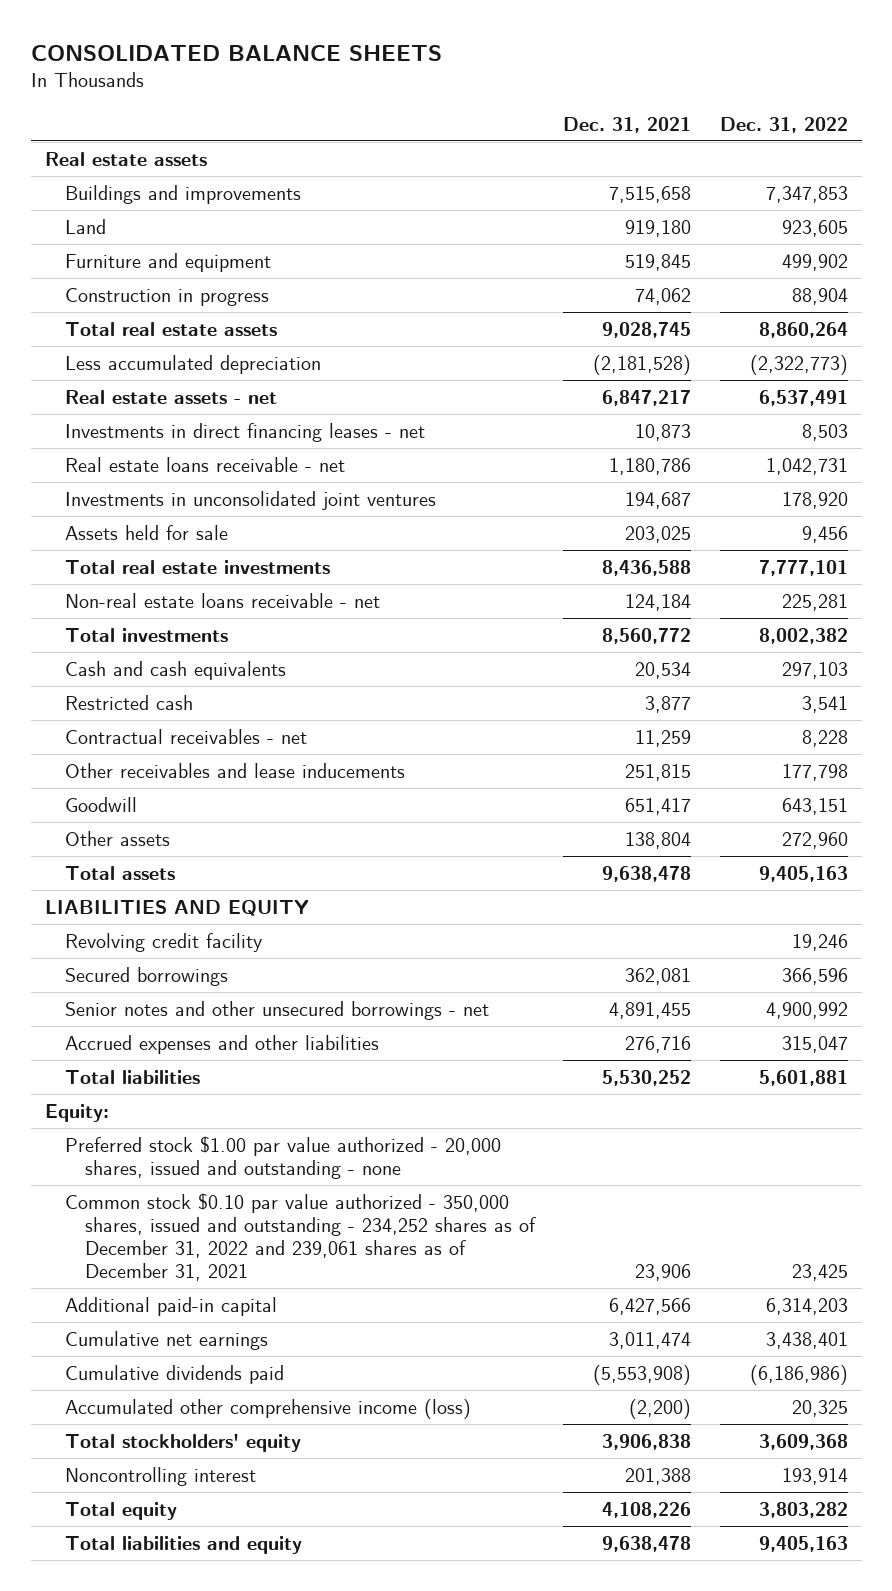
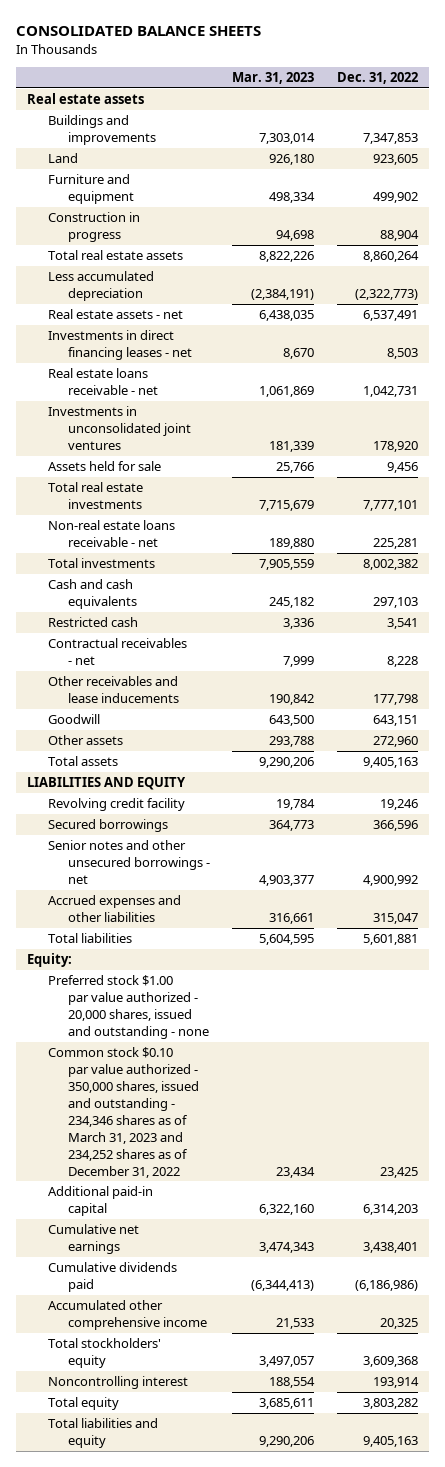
- | Dec. 31, 2021 | Dec. 31, 2022
+ | Mar. 31, 2023 | Dec. 31, 2022
- Common stock $0.10 par value authorized - 350,000 shares, issued and outstanding - 234,252 shares as of December 31, 2022 and 239,061 shares as of December 31, 2021 | 23,906 | 23,425
+ Common stock $0.10 par value authorized - 350,000 shares, issued and outstanding - 234,346 shares as of March 31, 2023 and 234,252 shares as of December 31, 2022 | 23,434 | 23,425
- Accumulated other comprehensive income (loss) | (2,200) | 20,325
+ Accumulated other comprehensive income | 21,533 | 20,325

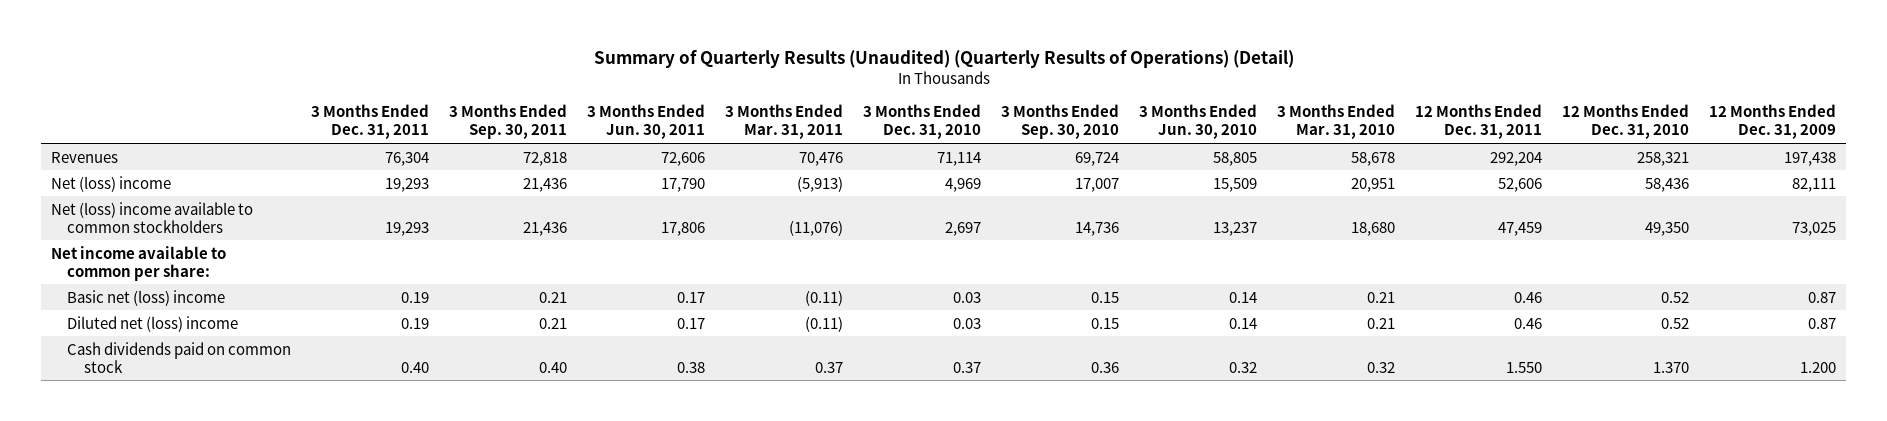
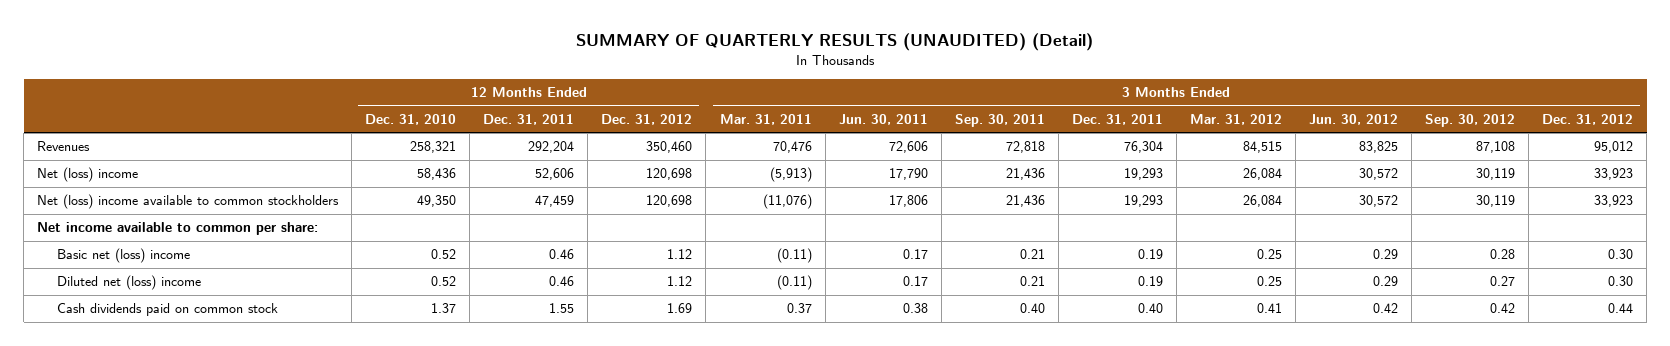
- Summary of Quarterly Results (Unaudited) (Quarterly Results of Operations) (Detail)
+ SUMMARY OF QUARTERLY RESULTS (UNAUDITED) (Detail)
- | 3 Months Ended Dec. 31, 2011 | 3 Months Ended Sep. 30, 2011 | 3 Months Ended Jun. 30, 2011 | 3 Months Ended Mar. 31, 2011 | 3 Months Ended Dec. 31, 2010 | 3 Months Ended Sep. 30, 2010 | 3 Months Ended Jun. 30, 2010 | 3 Months Ended Mar. 31, 2010 | 12 Months Ended Dec. 31, 2011 | 12 Months Ended Dec. 31, 2010 | 12 Months Ended Dec. 31, 2009
+ | 12 Months Ended Dec. 31, 2010 | 12 Months Ended Dec. 31, 2011 | 12 Months Ended Dec. 31, 2012 | 3 Months Ended Mar. 31, 2011 | 3 Months Ended Jun. 30, 2011 | 3 Months Ended Sep. 30, 2011 | 3 Months Ended Dec. 31, 2011 | 3 Months Ended Mar. 31, 2012 | 3 Months Ended Jun. 30, 2012 | 3 Months Ended Sep. 30, 2012 | 3 Months Ended Dec. 31, 2012
- Cash dividends paid on common stock | 0.40 | 0.40 | 0.38 | 0.37 | 0.37 | 0.36 | 0.32 | 0.32 | 1.550 | 1.370 | 1.200
+ Cash dividends paid on common stock | 1.37 | 1.55 | 1.69 | 0.37 | 0.38 | 0.40 | 0.40 | 0.41 | 0.42 | 0.42 | 0.44

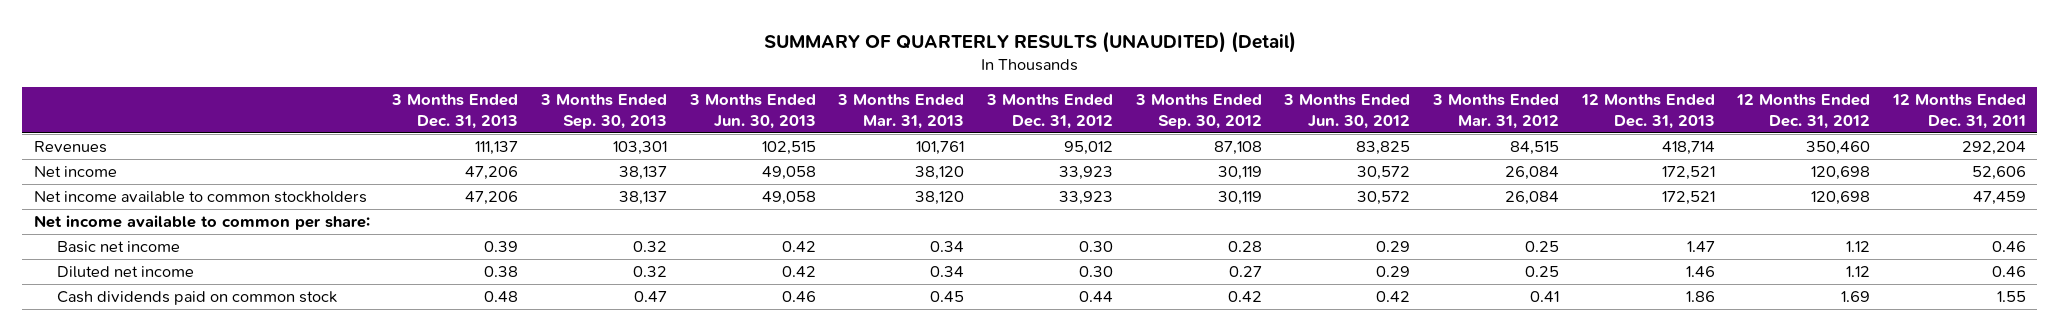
- | 12 Months Ended Dec. 31, 2010 | 12 Months Ended Dec. 31, 2011 | 12 Months Ended Dec. 31, 2012 | 3 Months Ended Mar. 31, 2011 | 3 Months Ended Jun. 30, 2011 | 3 Months Ended Sep. 30, 2011 | 3 Months Ended Dec. 31, 2011 | 3 Months Ended Mar. 31, 2012 | 3 Months Ended Jun. 30, 2012 | 3 Months Ended Sep. 30, 2012 | 3 Months Ended Dec. 31, 2012
+ | 3 Months Ended Dec. 31, 2013 | 3 Months Ended Sep. 30, 2013 | 3 Months Ended Jun. 30, 2013 | 3 Months Ended Mar. 31, 2013 | 3 Months Ended Dec. 31, 2012 | 3 Months Ended Sep. 30, 2012 | 3 Months Ended Jun. 30, 2012 | 3 Months Ended Mar. 31, 2012 | 12 Months Ended Dec. 31, 2013 | 12 Months Ended Dec. 31, 2012 | 12 Months Ended Dec. 31, 2011
- Net (loss) income | 58,436 | 52,606 | 120,698 | (5,913) | 17,790 | 21,436 | 19,293 | 26,084 | 30,572 | 30,119 | 33,923
- Net (loss) income available to common stockholders | 49,350 | 47,459 | 120,698 | (11,076) | 17,806 | 21,436 | 19,293 | 26,084 | 30,572 | 30,119 | 33,923
+ Net income | 47,206 | 38,137 | 49,058 | 38,120 | 33,923 | 30,119 | 30,572 | 26,084 | 172,521 | 120,698 | 52,606
+ Net income available to common stockholders | 47,206 | 38,137 | 49,058 | 38,120 | 33,923 | 30,119 | 30,572 | 26,084 | 172,521 | 120,698 | 47,459
- Basic net (loss) income | 0.52 | 0.46 | 1.12 | (0.11) | 0.17 | 0.21 | 0.19 | 0.25 | 0.29 | 0.28 | 0.30
- Diluted net (loss) income | 0.52 | 0.46 | 1.12 | (0.11) | 0.17 | 0.21 | 0.19 | 0.25 | 0.29 | 0.27 | 0.30
+ Basic net income | 0.39 | 0.32 | 0.42 | 0.34 | 0.30 | 0.28 | 0.29 | 0.25 | 1.47 | 1.12 | 0.46
+ Diluted net income | 0.38 | 0.32 | 0.42 | 0.34 | 0.30 | 0.27 | 0.29 | 0.25 | 1.46 | 1.12 | 0.46

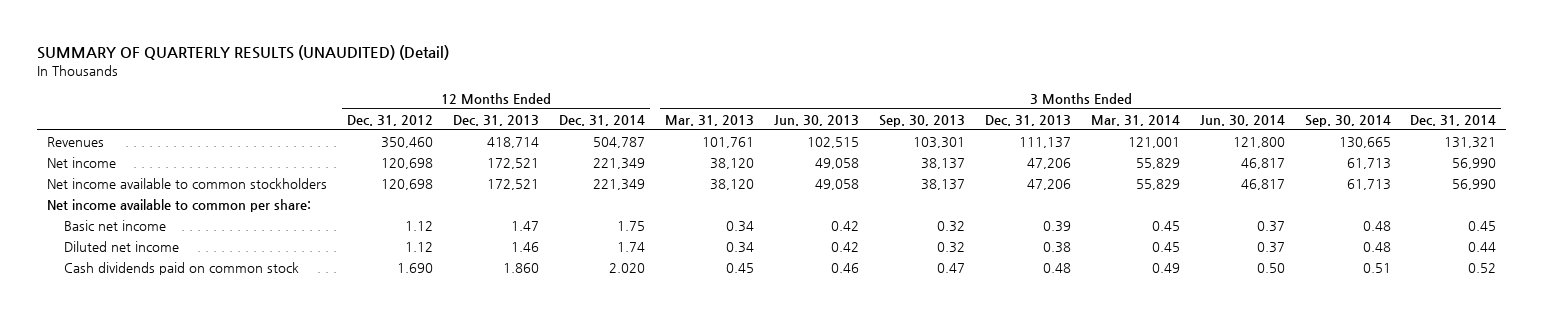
- | 3 Months Ended Dec. 31, 2013 | 3 Months Ended Sep. 30, 2013 | 3 Months Ended Jun. 30, 2013 | 3 Months Ended Mar. 31, 2013 | 3 Months Ended Dec. 31, 2012 | 3 Months Ended Sep. 30, 2012 | 3 Months Ended Jun. 30, 2012 | 3 Months Ended Mar. 31, 2012 | 12 Months Ended Dec. 31, 2013 | 12 Months Ended Dec. 31, 2012 | 12 Months Ended Dec. 31, 2011
+ | 12 Months Ended Dec. 31, 2012 | 12 Months Ended Dec. 31, 2013 | 12 Months Ended Dec. 31, 2014 | 3 Months Ended Mar. 31, 2013 | 3 Months Ended Jun. 30, 2013 | 3 Months Ended Sep. 30, 2013 | 3 Months Ended Dec. 31, 2013 | 3 Months Ended Mar. 31, 2014 | 3 Months Ended Jun. 30, 2014 | 3 Months Ended Sep. 30, 2014 | 3 Months Ended Dec. 31, 2014
- Cash dividends paid on common stock | 0.48 | 0.47 | 0.46 | 0.45 | 0.44 | 0.42 | 0.42 | 0.41 | 1.86 | 1.69 | 1.55
+ Cash dividends paid on common stock | 1.690 | 1.860 | 2.020 | 0.45 | 0.46 | 0.47 | 0.48 | 0.49 | 0.50 | 0.51 | 0.52

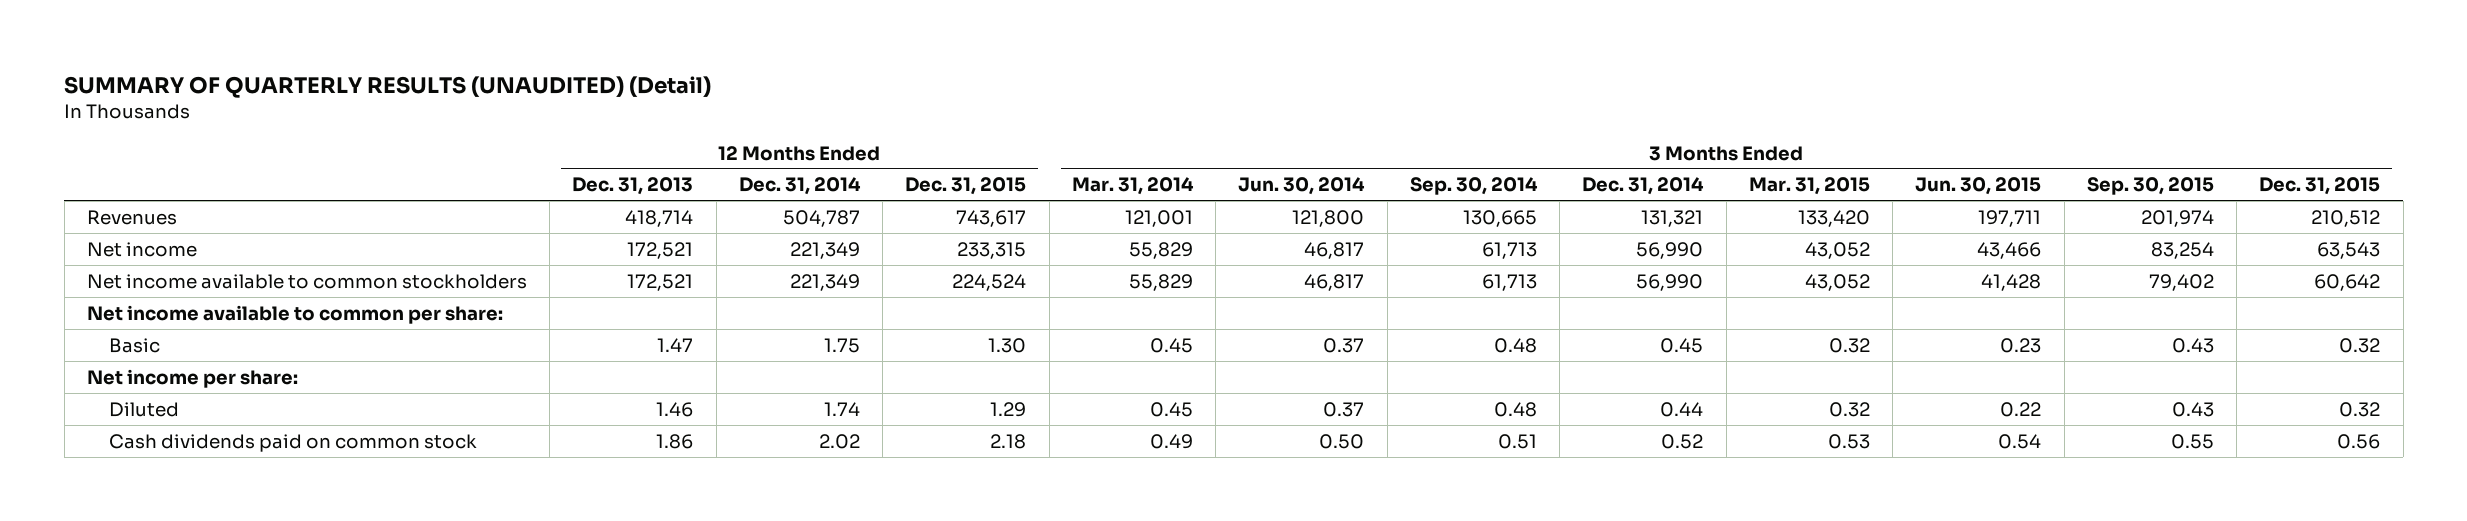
- | 12 Months Ended Dec. 31, 2012 | 12 Months Ended Dec. 31, 2013 | 12 Months Ended Dec. 31, 2014 | 3 Months Ended Mar. 31, 2013 | 3 Months Ended Jun. 30, 2013 | 3 Months Ended Sep. 30, 2013 | 3 Months Ended Dec. 31, 2013 | 3 Months Ended Mar. 31, 2014 | 3 Months Ended Jun. 30, 2014 | 3 Months Ended Sep. 30, 2014 | 3 Months Ended Dec. 31, 2014
+ | 12 Months Ended Dec. 31, 2013 | 12 Months Ended Dec. 31, 2014 | 12 Months Ended Dec. 31, 2015 | 3 Months Ended Mar. 31, 2014 | 3 Months Ended Jun. 30, 2014 | 3 Months Ended Sep. 30, 2014 | 3 Months Ended Dec. 31, 2014 | 3 Months Ended Mar. 31, 2015 | 3 Months Ended Jun. 30, 2015 | 3 Months Ended Sep. 30, 2015 | 3 Months Ended Dec. 31, 2015
- Basic net income | 1.12 | 1.47 | 1.75 | 0.34 | 0.42 | 0.32 | 0.39 | 0.45 | 0.37 | 0.48 | 0.45
- Diluted net income | 1.12 | 1.46 | 1.74 | 0.34 | 0.42 | 0.32 | 0.38 | 0.45 | 0.37 | 0.48 | 0.44
- Cash dividends paid on common stock | 1.690 | 1.860 | 2.020 | 0.45 | 0.46 | 0.47 | 0.48 | 0.49 | 0.50 | 0.51 | 0.52
+ Basic | 1.47 | 1.75 | 1.30 | 0.45 | 0.37 | 0.48 | 0.45 | 0.32 | 0.23 | 0.43 | 0.32
+ Net income per share:
+ Diluted | 1.46 | 1.74 | 1.29 | 0.45 | 0.37 | 0.48 | 0.44 | 0.32 | 0.22 | 0.43 | 0.32
+ Cash dividends paid on common stock | 1.86 | 2.02 | 2.18 | 0.49 | 0.50 | 0.51 | 0.52 | 0.53 | 0.54 | 0.55 | 0.56

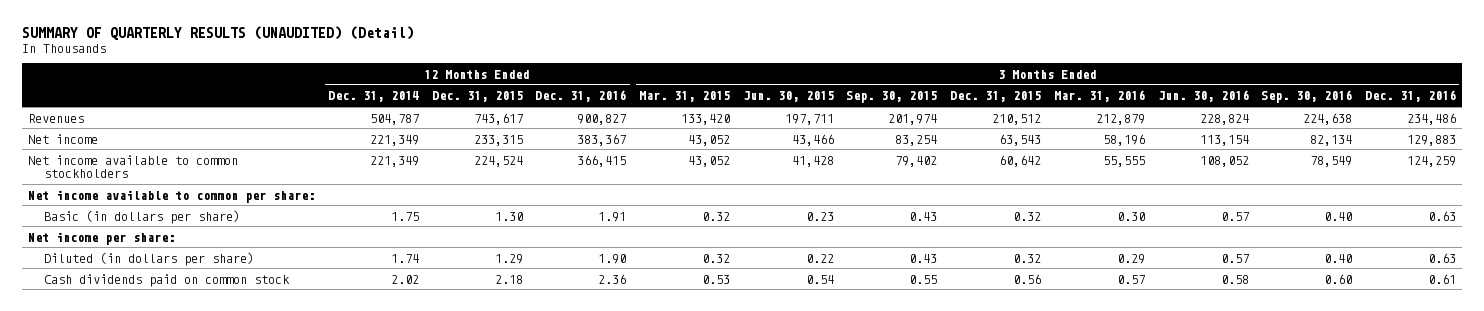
- | 12 Months Ended Dec. 31, 2013 | 12 Months Ended Dec. 31, 2014 | 12 Months Ended Dec. 31, 2015 | 3 Months Ended Mar. 31, 2014 | 3 Months Ended Jun. 30, 2014 | 3 Months Ended Sep. 30, 2014 | 3 Months Ended Dec. 31, 2014 | 3 Months Ended Mar. 31, 2015 | 3 Months Ended Jun. 30, 2015 | 3 Months Ended Sep. 30, 2015 | 3 Months Ended Dec. 31, 2015
+ | 12 Months Ended Dec. 31, 2014 | 12 Months Ended Dec. 31, 2015 | 12 Months Ended Dec. 31, 2016 | 3 Months Ended Mar. 31, 2015 | 3 Months Ended Jun. 30, 2015 | 3 Months Ended Sep. 30, 2015 | 3 Months Ended Dec. 31, 2015 | 3 Months Ended Mar. 31, 2016 | 3 Months Ended Jun. 30, 2016 | 3 Months Ended Sep. 30, 2016 | 3 Months Ended Dec. 31, 2016
- Basic | 1.47 | 1.75 | 1.30 | 0.45 | 0.37 | 0.48 | 0.45 | 0.32 | 0.23 | 0.43 | 0.32
+ Basic (in dollars per share) | 1.75 | 1.30 | 1.91 | 0.32 | 0.23 | 0.43 | 0.32 | 0.30 | 0.57 | 0.40 | 0.63
- Diluted | 1.46 | 1.74 | 1.29 | 0.45 | 0.37 | 0.48 | 0.44 | 0.32 | 0.22 | 0.43 | 0.32
+ Diluted (in dollars per share) | 1.74 | 1.29 | 1.90 | 0.32 | 0.22 | 0.43 | 0.32 | 0.29 | 0.57 | 0.40 | 0.63

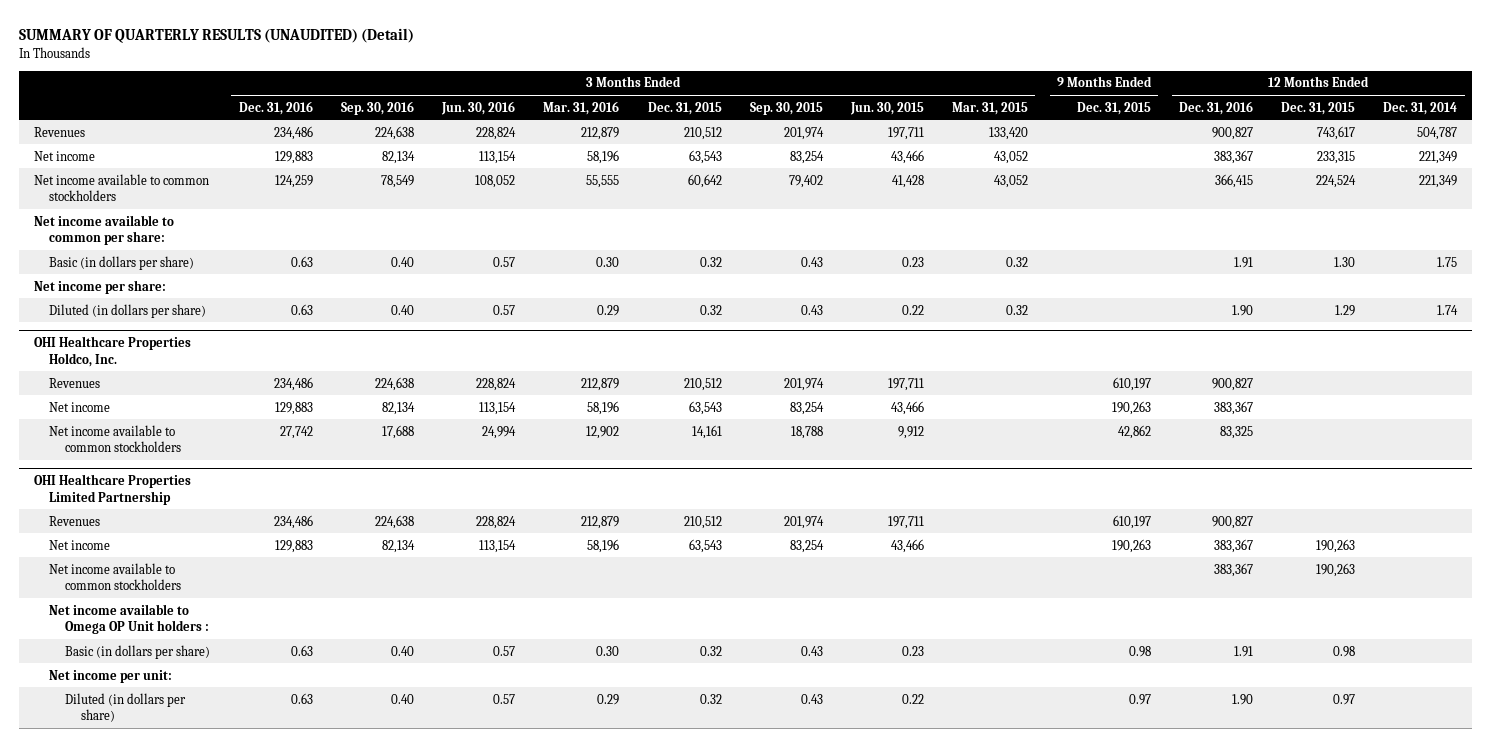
- | 12 Months Ended Dec. 31, 2014 | 12 Months Ended Dec. 31, 2015 | 12 Months Ended Dec. 31, 2016 | 3 Months Ended Mar. 31, 2015 | 3 Months Ended Jun. 30, 2015 | 3 Months Ended Sep. 30, 2015 | 3 Months Ended Dec. 31, 2015 | 3 Months Ended Mar. 31, 2016 | 3 Months Ended Jun. 30, 2016 | 3 Months Ended Sep. 30, 2016 | 3 Months Ended Dec. 31, 2016
+ | 3 Months Ended Dec. 31, 2016 | 3 Months Ended Sep. 30, 2016 | 3 Months Ended Jun. 30, 2016 | 3 Months Ended Mar. 31, 2016 | 3 Months Ended Dec. 31, 2015 | 3 Months Ended Sep. 30, 2015 | 3 Months Ended Jun. 30, 2015 | 3 Months Ended Mar. 31, 2015 | 9 Months Ended Dec. 31, 2015 | 12 Months Ended Dec. 31, 2016 | 12 Months Ended Dec. 31, 2015 | 12 Months Ended Dec. 31, 2014
- Cash dividends paid on common stock | 2.02 | 2.18 | 2.36 | 0.53 | 0.54 | 0.55 | 0.56 | 0.57 | 0.58 | 0.60 | 0.61
+ OHI Healthcare Properties Holdco, Inc.
+ Revenues | 234,486 | 224,638 | 228,824 | 212,879 | 210,512 | 201,974 | 197,711 | | 610,197 | 900,827 | |
+ Net income | 129,883 | 82,134 | 113,154 | 58,196 | 63,543 | 83,254 | 43,466 | | 190,263 | 383,367 | |
+ Net income available to common stockholders | 27,742 | 17,688 | 24,994 | 12,902 | 14,161 | 18,788 | 9,912 | | 42,862 | 83,325 | |
+ OHI Healthcare Properties Limited Partnership
+ Revenues | 234,486 | 224,638 | 228,824 | 212,879 | 210,512 | 201,974 | 197,711 | | 610,197 | 900,827 | |
+ Net income | 129,883 | 82,134 | 113,154 | 58,196 | 63,543 | 83,254 | 43,466 | | 190,263 | 383,367 | 190,263 |
+ Net income available to common stockholders | | | | | | | | | | 383,367 | 190,263 |
+ Net income available to Omega OP Unit holders :
+ Basic (in dollars per share) | 0.63 | 0.40 | 0.57 | 0.30 | 0.32 | 0.43 | 0.23 | | 0.98 | 1.91 | 0.98 |
+ Net income per unit:
+ Diluted (in dollars per share) | 0.63 | 0.40 | 0.57 | 0.29 | 0.32 | 0.43 | 0.22 | | 0.97 | 1.90 | 0.97 |

